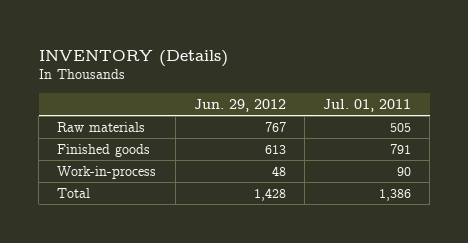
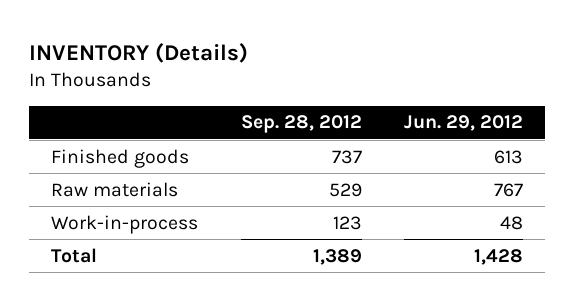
- | Jun. 29, 2012 | Jul. 01, 2011
+ | Sep. 28, 2012 | Jun. 29, 2012
moved down: Raw materials | 529 | 767

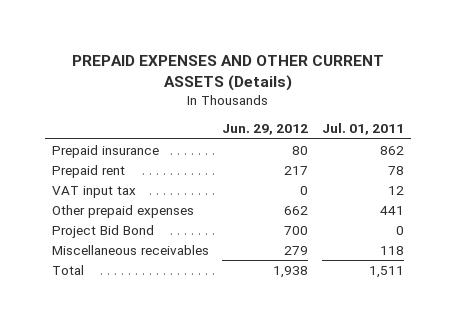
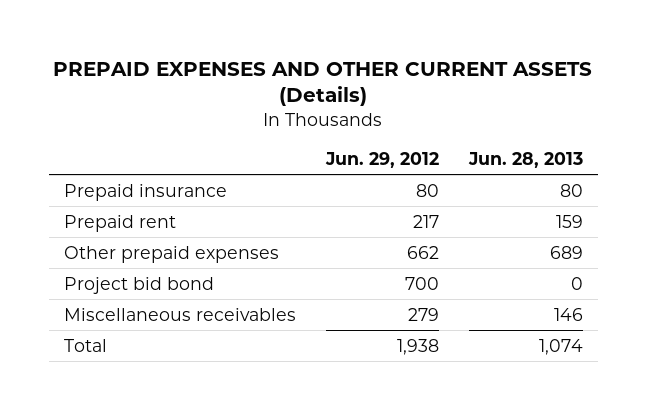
- | Jun. 29, 2012 | Jul. 01, 2011
+ | Jun. 29, 2012 | Jun. 28, 2013
- VAT input tax | 0 | 12
- Project Bid Bond | 700 | 0
+ Project bid bond | 700 | 0

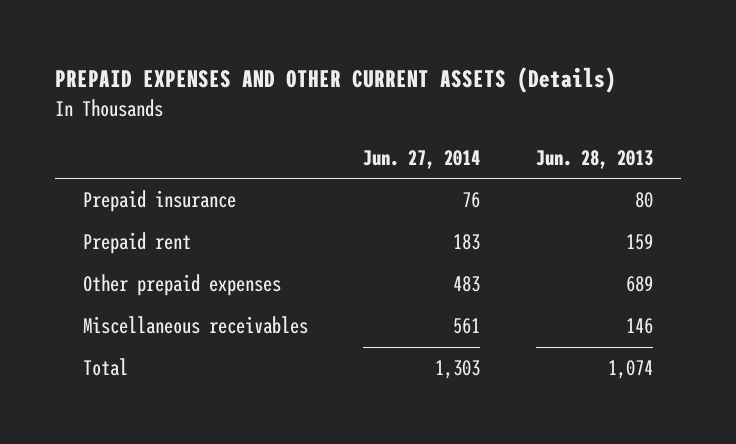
- | Jun. 29, 2012 | Jun. 28, 2013
+ | Jun. 27, 2014 | Jun. 28, 2013
- Project bid bond | 700 | 0

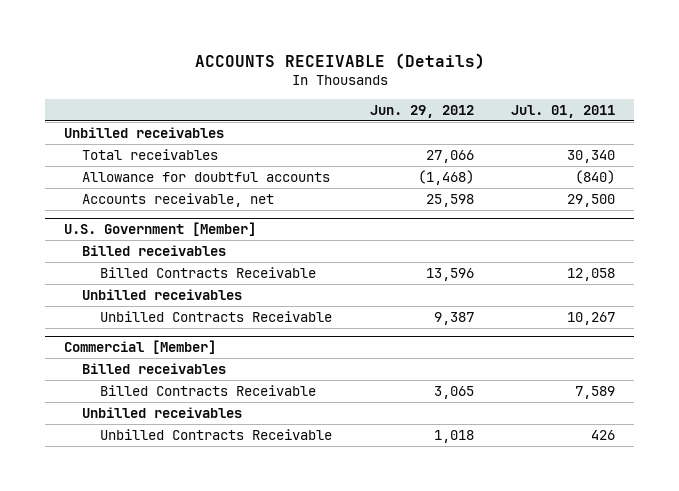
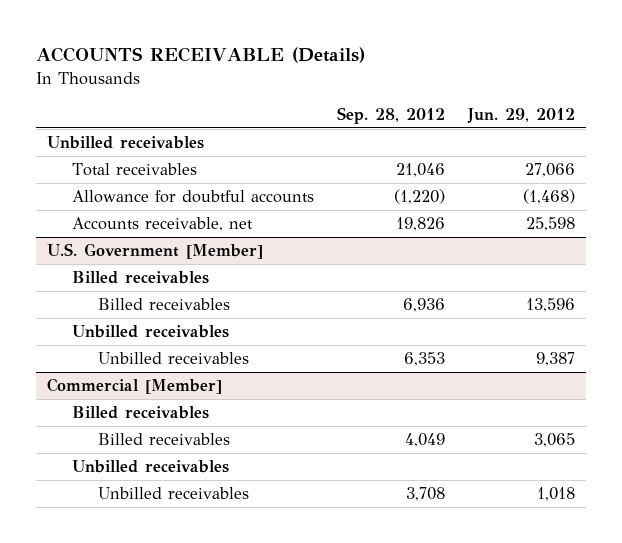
- | Jun. 29, 2012 | Jul. 01, 2011
+ | Sep. 28, 2012 | Jun. 29, 2012
@ U.S. Government [Member]
- Billed Contracts Receivable | 13,596 | 12,058
+ Billed receivables | 6,936 | 13,596
- Unbilled Contracts Receivable | 9,387 | 10,267
+ Unbilled receivables | 6,353 | 9,387
@ Commercial [Member]
- Billed Contracts Receivable | 3,065 | 7,589
+ Billed receivables | 4,049 | 3,065
- Unbilled Contracts Receivable | 1,018 | 426
+ Unbilled receivables | 3,708 | 1,018

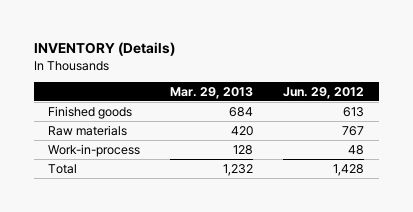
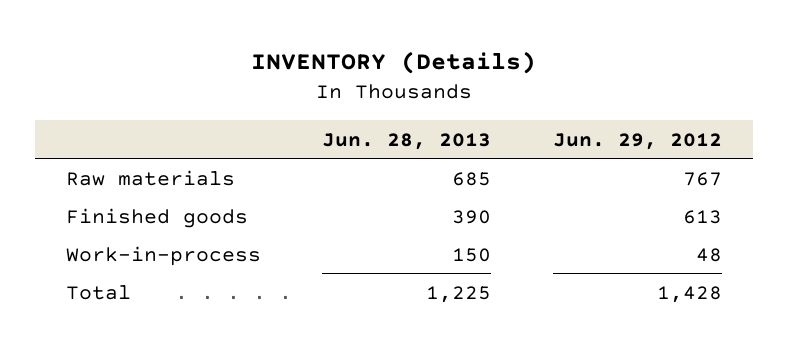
- | Mar. 29, 2013 | Jun. 29, 2012
+ | Jun. 28, 2013 | Jun. 29, 2012
moved down: Finished goods | 390 | 613

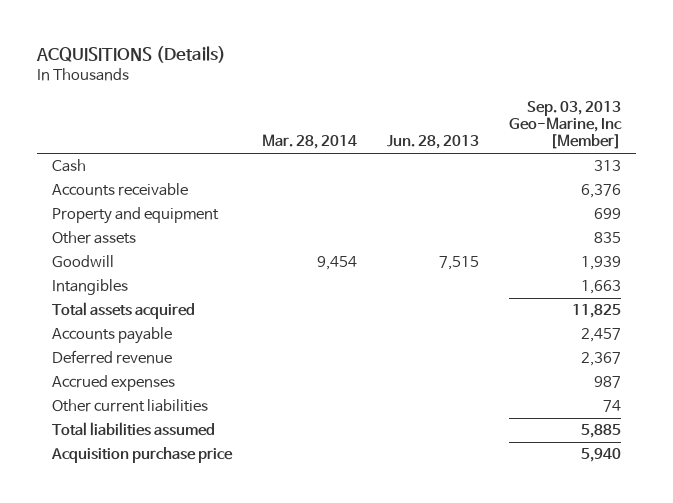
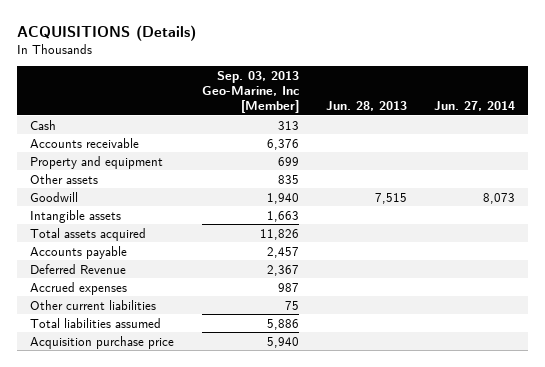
- | Mar. 28, 2014 | Jun. 28, 2013 | Sep. 03, 2013 Geo-Marine, Inc [Member]
+ | Sep. 03, 2013 Geo-Marine, Inc [Member] | Jun. 28, 2013 | Jun. 27, 2014
- Goodwill | 9,454 | 7,515 | 1,939
- Intangibles | | | 1,663
- Total assets acquired | | | 11,825
+ Goodwill | 1,940 | 7,515 | 8,073
+ Intangible assets | 1,663 | |
+ Total assets acquired | 11,826 | |
- Deferred revenue | | | 2,367
+ Deferred Revenue | 2,367 | |
- Other current liabilities | | | 74
- Total liabilities assumed | | | 5,885
+ Other current liabilities | 75 | |
+ Total liabilities assumed | 5,886 | |

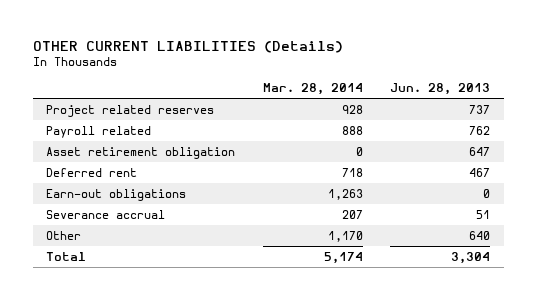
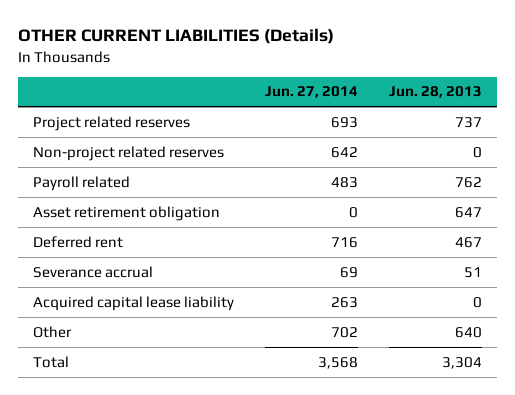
- | Mar. 28, 2014 | Jun. 28, 2013
+ | Jun. 27, 2014 | Jun. 28, 2013
+ Non-project related reserves | 642 | 0
- Earn-out obligations | 1,263 | 0
+ Acquired capital lease liability | 263 | 0

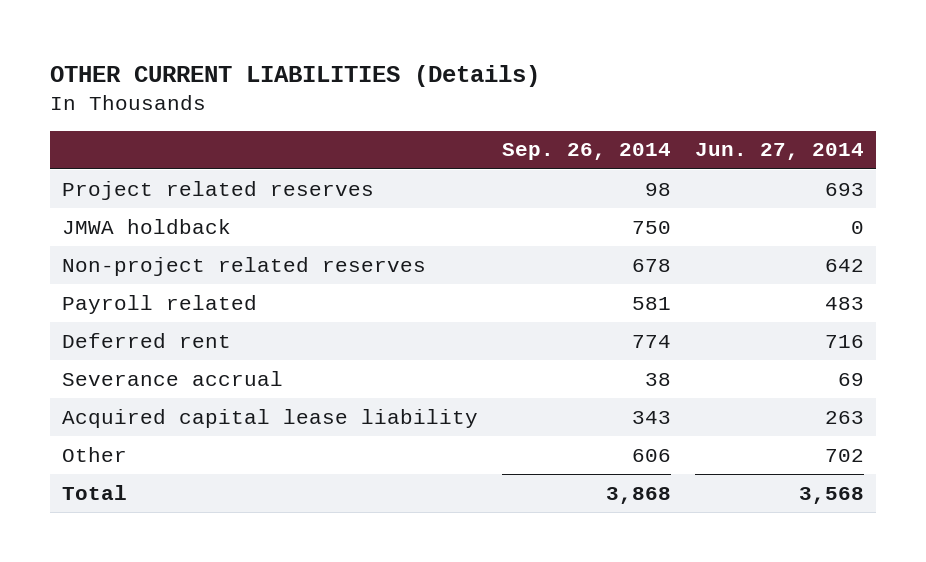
- | Jun. 27, 2014 | Jun. 28, 2013
+ | Sep. 26, 2014 | Jun. 27, 2014
+ JMWA holdback | 750 | 0
- Asset retirement obligation | 0 | 647

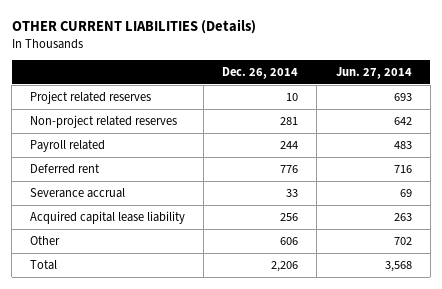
- | Sep. 26, 2014 | Jun. 27, 2014
+ | Dec. 26, 2014 | Jun. 27, 2014
- JMWA holdback | 750 | 0

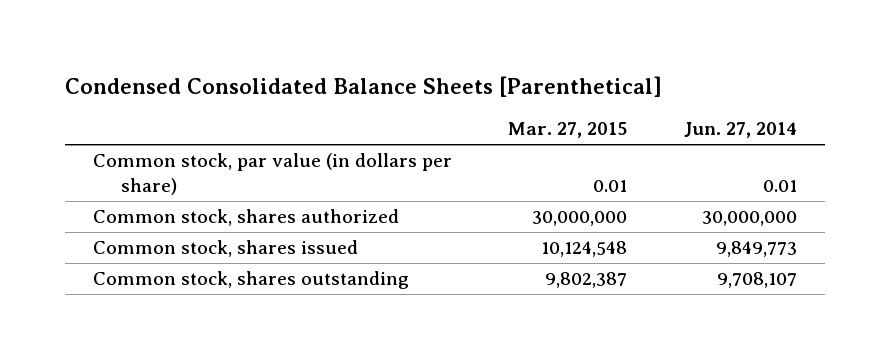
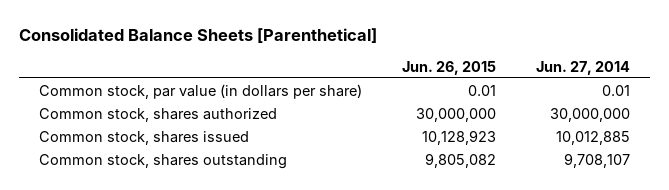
- Condensed Consolidated Balance Sheets [Parenthetical]
+ Consolidated Balance Sheets [Parenthetical]
- | Mar. 27, 2015 | Jun. 27, 2014
+ | Jun. 26, 2015 | Jun. 27, 2014
- Common stock, shares issued | 10,124,548 | 9,849,773
+ Common stock, shares issued | 10,128,923 | 10,012,885

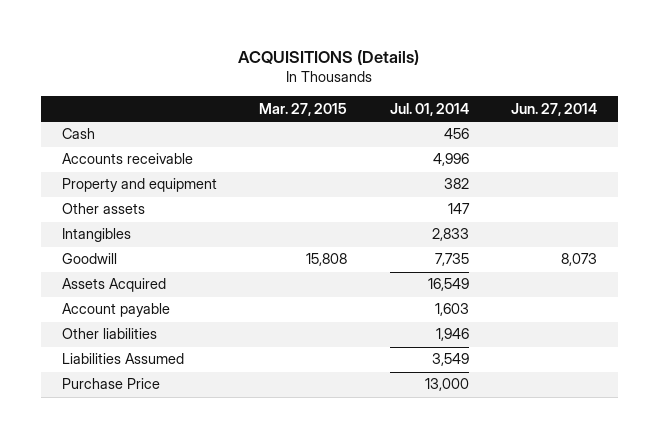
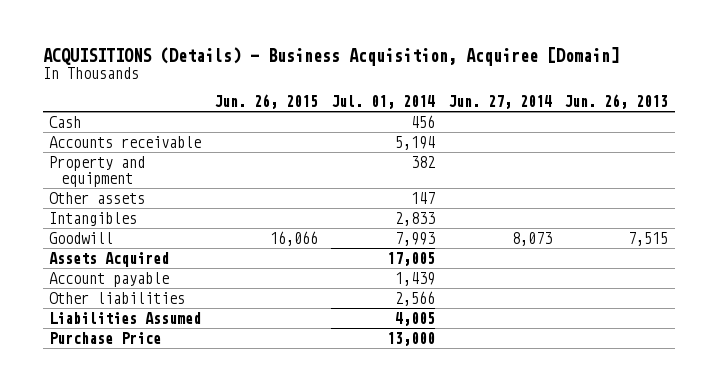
- ACQUISITIONS (Details)
+ ACQUISITIONS (Details) - Business Acquisition, Acquiree [Domain]
- | Mar. 27, 2015 | Jul. 01, 2014 | Jun. 27, 2014
+ | Jun. 26, 2015 | Jul. 01, 2014 | Jun. 27, 2014 | Jun. 26, 2013
- Accounts receivable | | 4,996 |
+ Accounts receivable | | 5,194 | |
- Goodwill | 15,808 | 7,735 | 8,073
- Assets Acquired | | 16,549 |
- Account payable | | 1,603 |
- Other liabilities | | 1,946 |
- Liabilities Assumed | | 3,549 |
+ Goodwill | 16,066 | 7,993 | 8,073 | 7,515
+ Assets Acquired | | 17,005 | |
+ Account payable | | 1,439 | |
+ Other liabilities | | 2,566 | |
+ Liabilities Assumed | | 4,005 | |

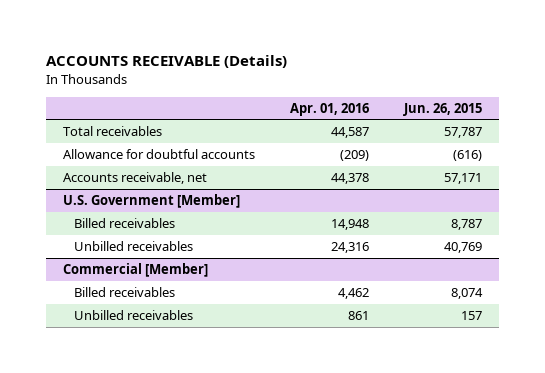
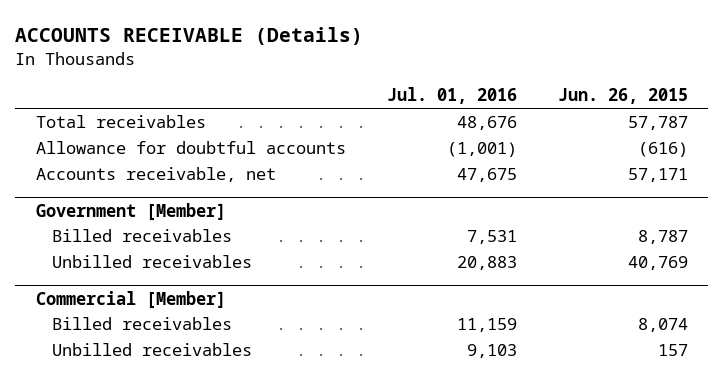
- | Apr. 01, 2016 | Jun. 26, 2015
+ | Jul. 01, 2016 | Jun. 26, 2015
- U.S. Government [Member]
+ Government [Member]

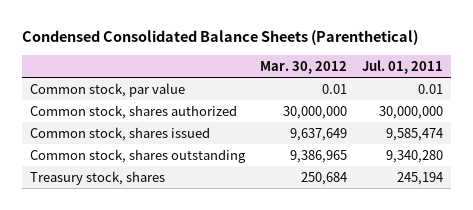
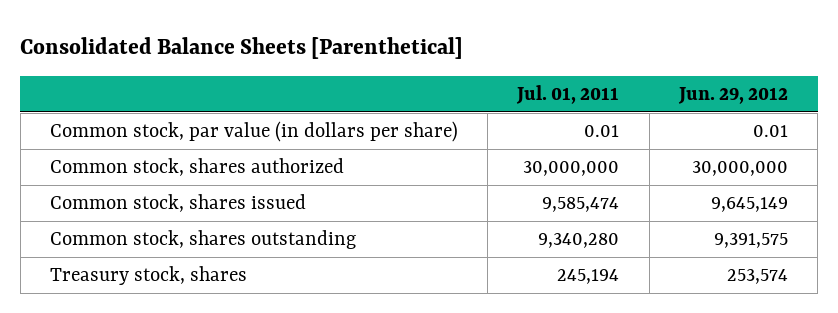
- Condensed Consolidated Balance Sheets (Parenthetical)
+ Consolidated Balance Sheets [Parenthetical]
- | Mar. 30, 2012 | Jul. 01, 2011
+ | Jul. 01, 2011 | Jun. 29, 2012
- Common stock, par value | 0.01 | 0.01
+ Common stock, par value (in dollars per share) | 0.01 | 0.01

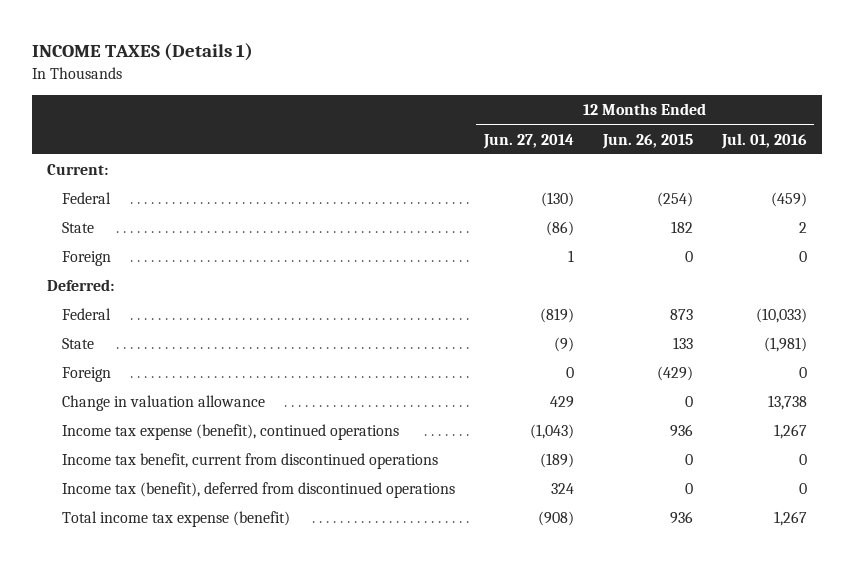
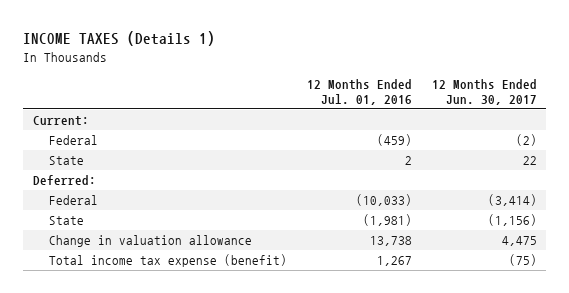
- | 12 Months Ended Jun. 27, 2014 | 12 Months Ended Jun. 26, 2015 | 12 Months Ended Jul. 01, 2016
+ | 12 Months Ended Jul. 01, 2016 | 12 Months Ended Jun. 30, 2017
- Foreign | 1 | 0 | 0
- Foreign | 0 | (429) | 0
- Income tax expense (benefit), continued operations | (1,043) | 936 | 1,267
- Income tax benefit, current from discontinued operations | (189) | 0 | 0
- Income tax (benefit), deferred from discontinued operations | 324 | 0 | 0

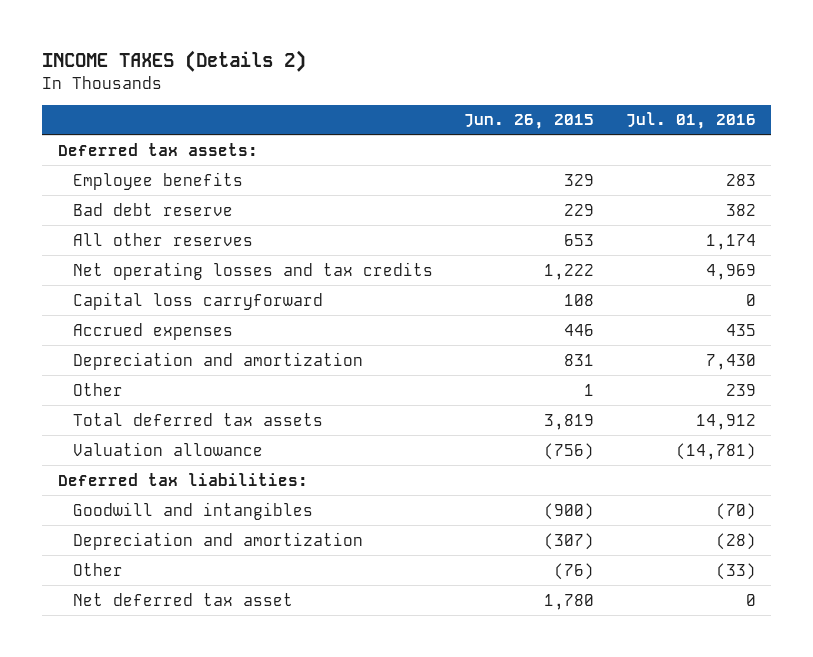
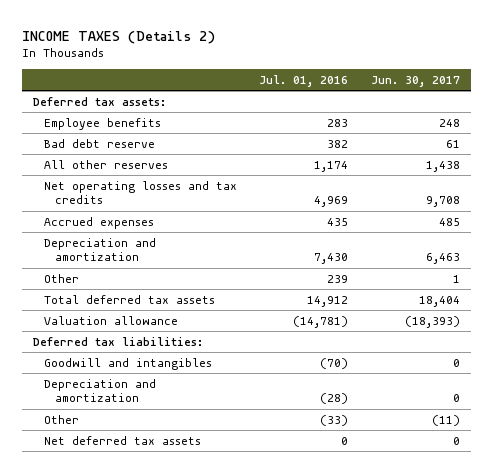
- | Jun. 26, 2015 | Jul. 01, 2016
+ | Jul. 01, 2016 | Jun. 30, 2017
- Capital loss carryforward | 108 | 0
- Net deferred tax asset | 1,780 | 0
+ Net deferred tax assets | 0 | 0

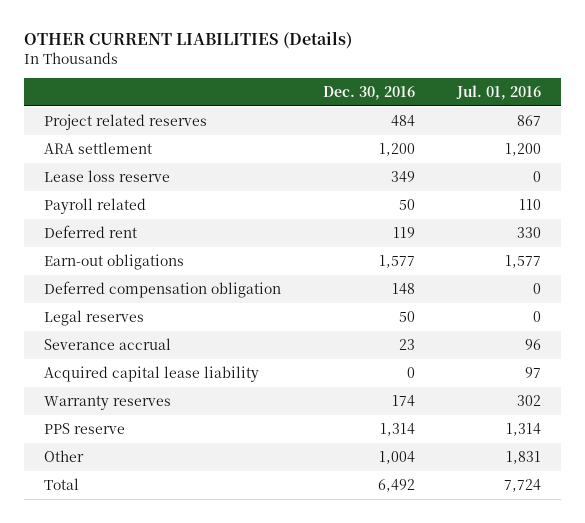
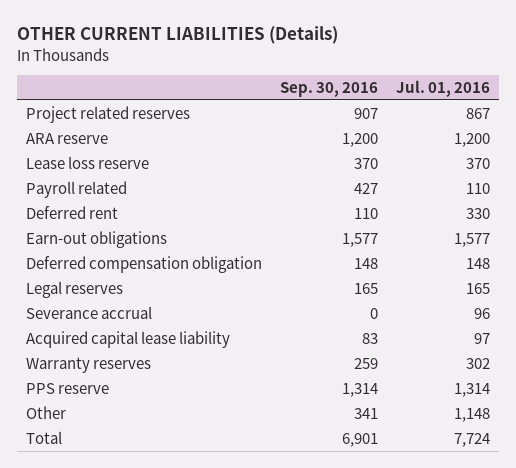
- | Dec. 30, 2016 | Jul. 01, 2016
+ | Sep. 30, 2016 | Jul. 01, 2016
- ARA settlement | 1,200 | 1,200
- Lease loss reserve | 349 | 0
+ ARA reserve | 1,200 | 1,200
+ Lease loss reserve | 370 | 370
- Deferred compensation obligation | 148 | 0
- Legal reserves | 50 | 0
+ Deferred compensation obligation | 148 | 148
+ Legal reserves | 165 | 165
- Other | 1,004 | 1,831
+ Other | 341 | 1,148

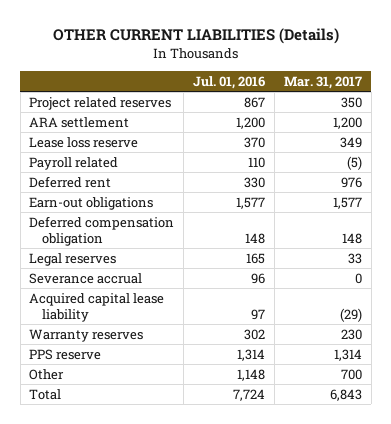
- | Sep. 30, 2016 | Jul. 01, 2016
+ | Jul. 01, 2016 | Mar. 31, 2017
- ARA reserve | 1,200 | 1,200
+ ARA settlement | 1,200 | 1,200

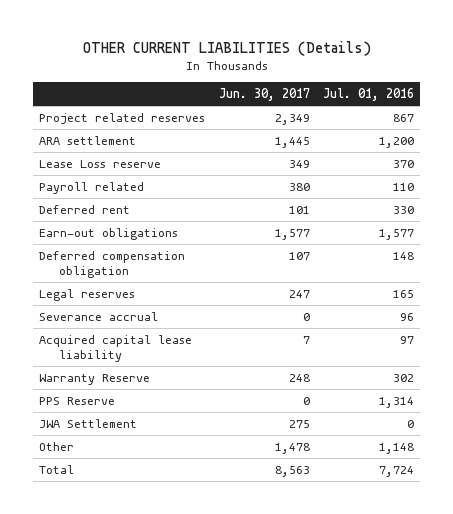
- | Jul. 01, 2016 | Mar. 31, 2017
+ | Jun. 30, 2017 | Jul. 01, 2016
- Lease loss reserve | 370 | 349
+ Lease Loss reserve | 349 | 370
- Warranty reserves | 302 | 230
- PPS reserve | 1,314 | 1,314
+ Warranty Reserve | 248 | 302
+ PPS Reserve | 0 | 1,314
+ JWA Settlement | 275 | 0

